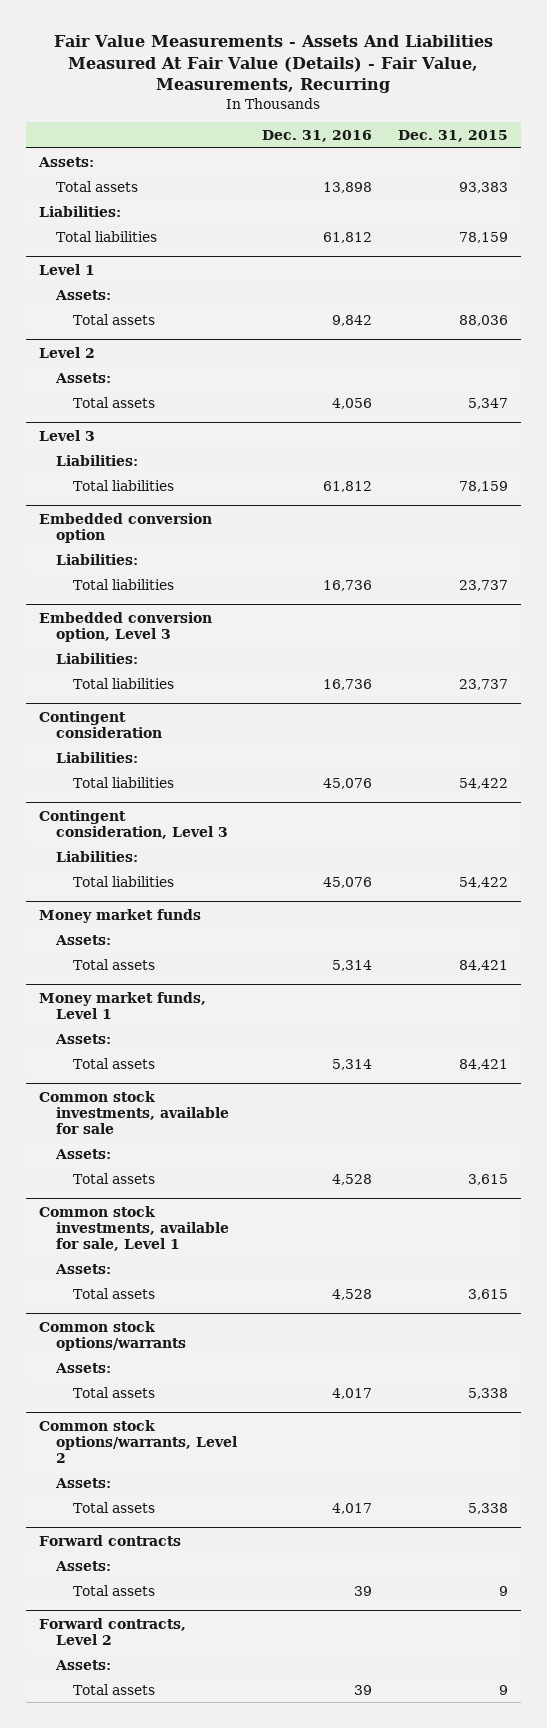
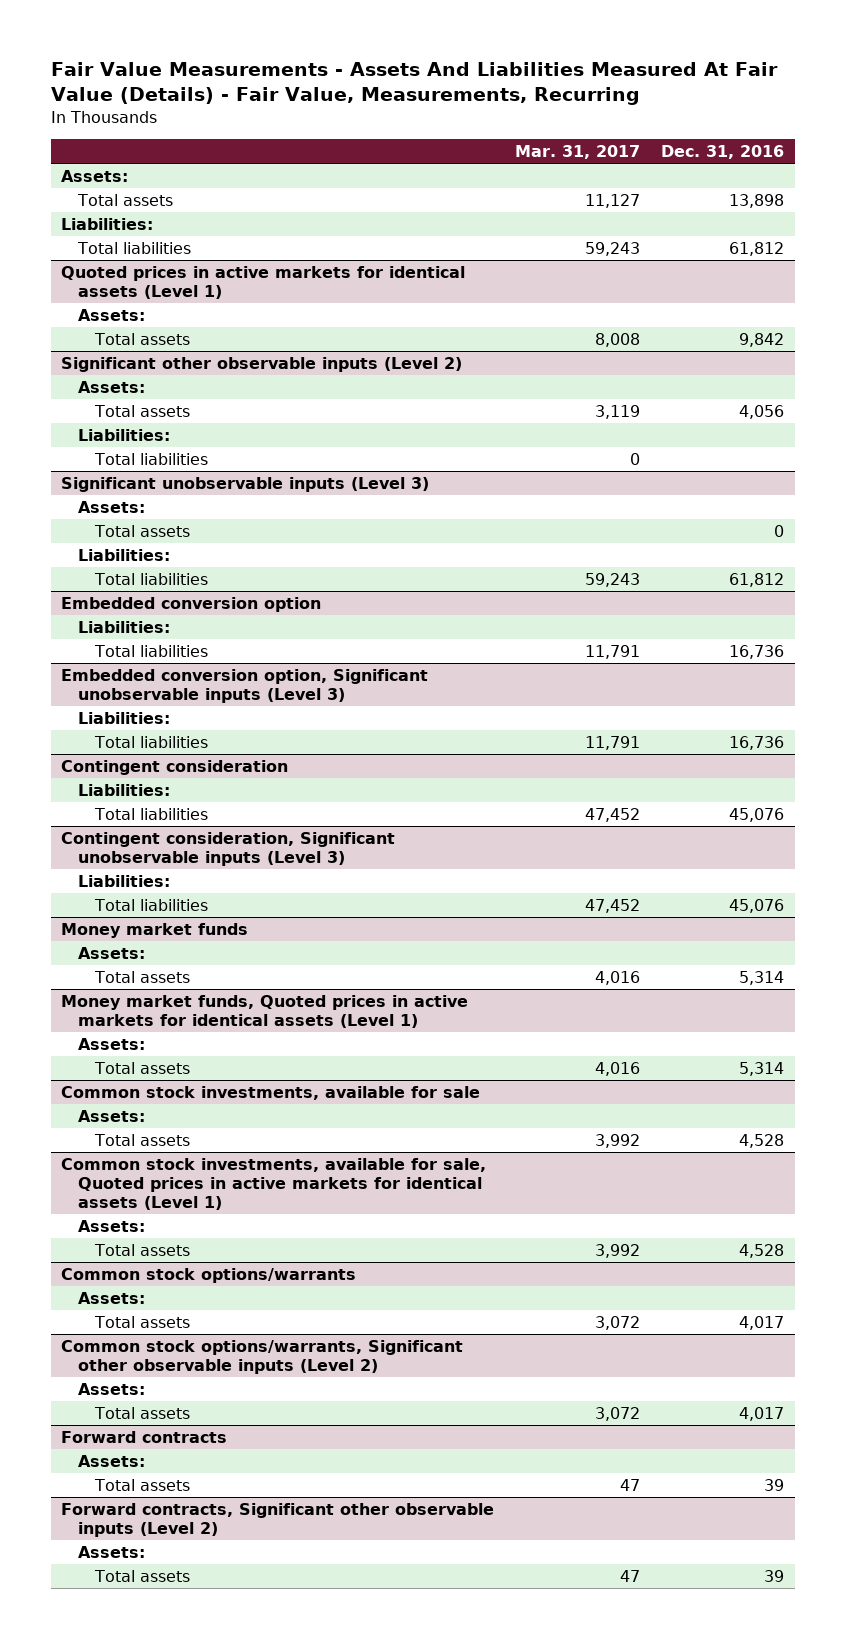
- | Dec. 31, 2016 | Dec. 31, 2015
+ | Mar. 31, 2017 | Dec. 31, 2016
- Level 1
+ Quoted prices in active markets for identical assets (Level 1)
- Level 2
+ Significant other observable inputs (Level 2)
- Level 3
+ Total liabilities | 0 |
+ Significant unobservable inputs (Level 3)
+ Assets:
+ Total assets | | 0
+ Liabilities:
- Embedded conversion option, Level 3
+ Embedded conversion option, Significant unobservable inputs (Level 3)
- Contingent consideration, Level 3
+ Contingent consideration, Significant unobservable inputs (Level 3)
- Money market funds, Level 1
+ Money market funds, Quoted prices in active markets for identical assets (Level 1)
- Common stock investments, available for sale, Level 1
+ Common stock investments, available for sale, Quoted prices in active markets for identical assets (Level 1)
- Common stock options/warrants, Level 2
+ Common stock options/warrants, Significant other observable inputs (Level 2)
- Forward contracts, Level 2
+ Forward contracts, Significant other observable inputs (Level 2)

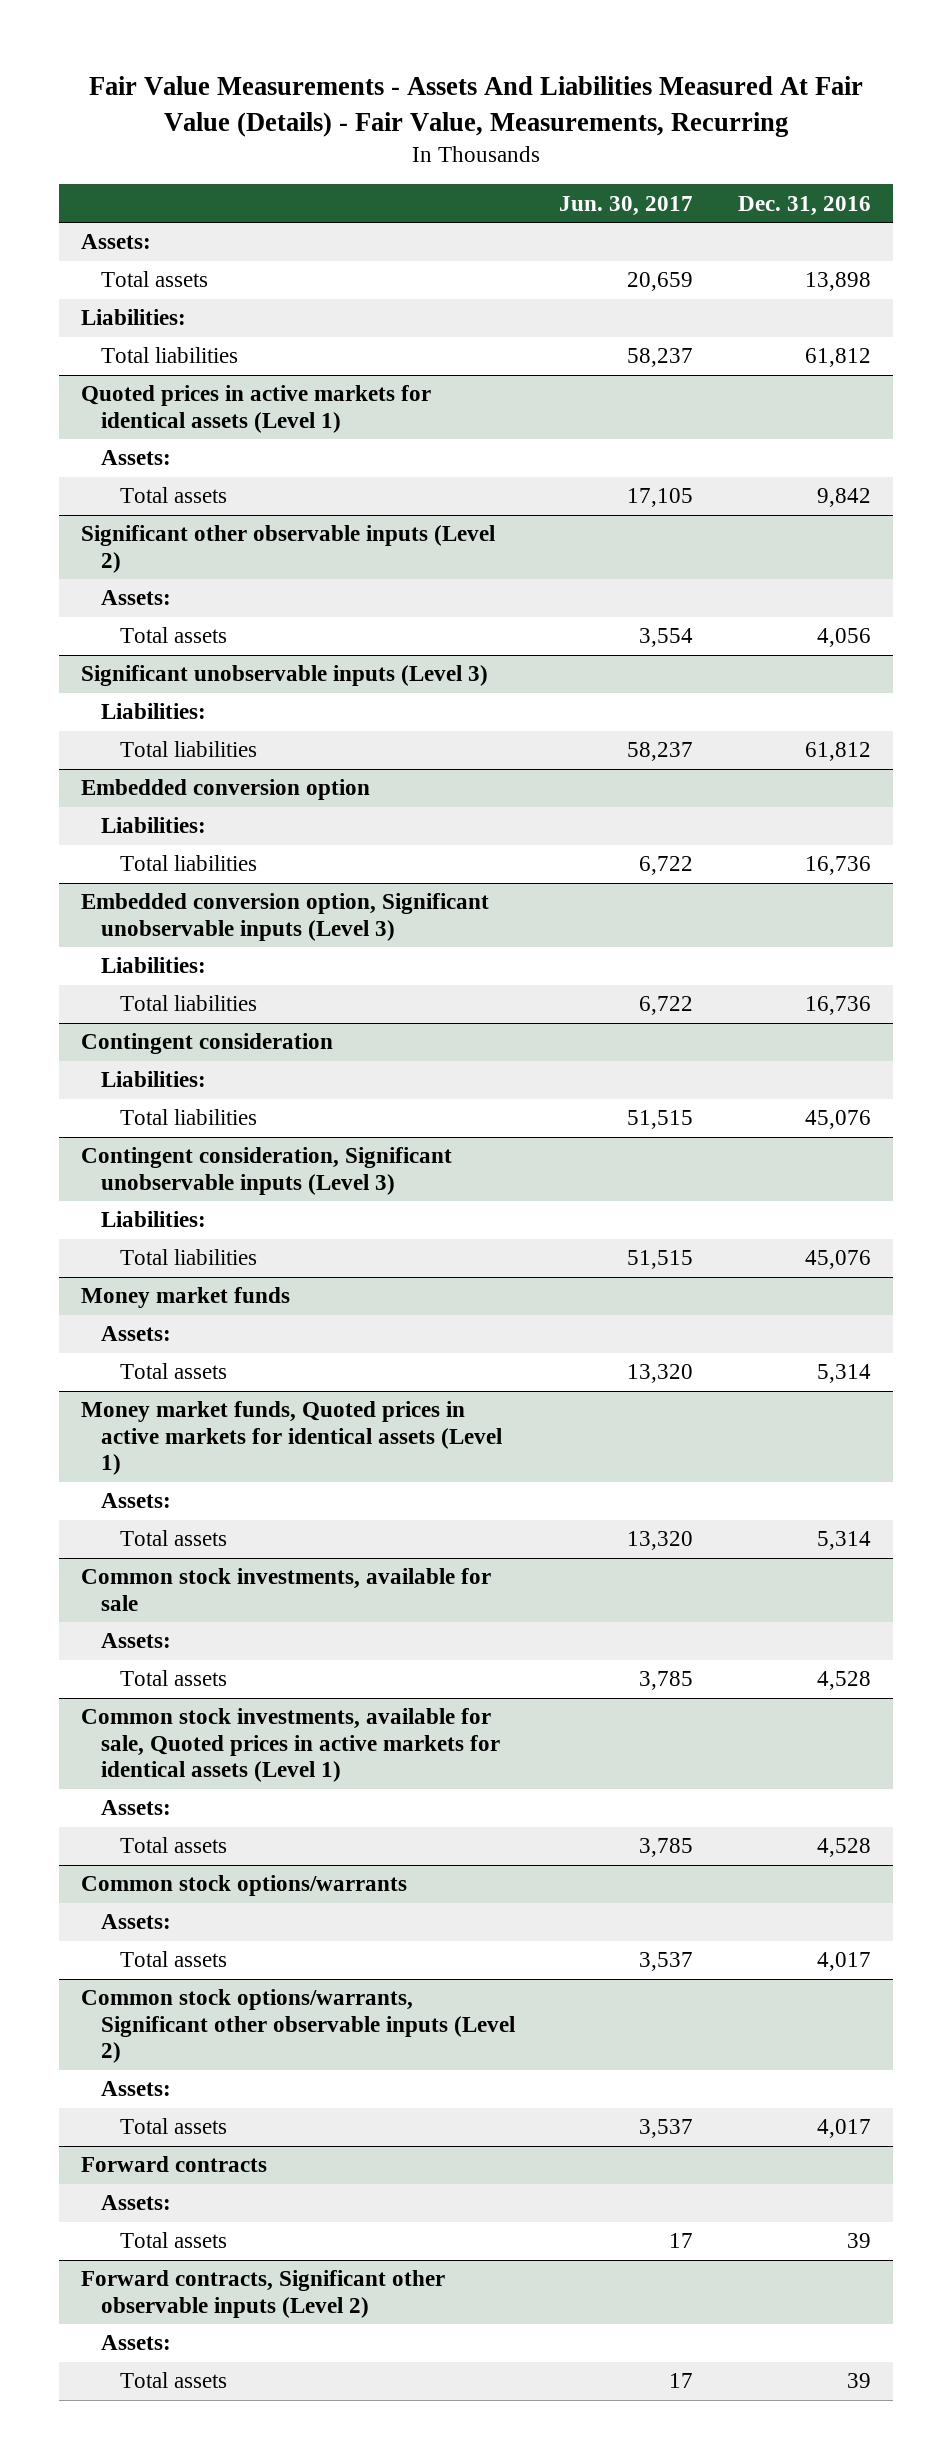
- | Mar. 31, 2017 | Dec. 31, 2016
+ | Jun. 30, 2017 | Dec. 31, 2016
@ Significant other observable inputs (Level 2)
- Liabilities:
- Total liabilities | 0 |
@ Significant unobservable inputs (Level 3)
- Assets:
- Total assets | | 0

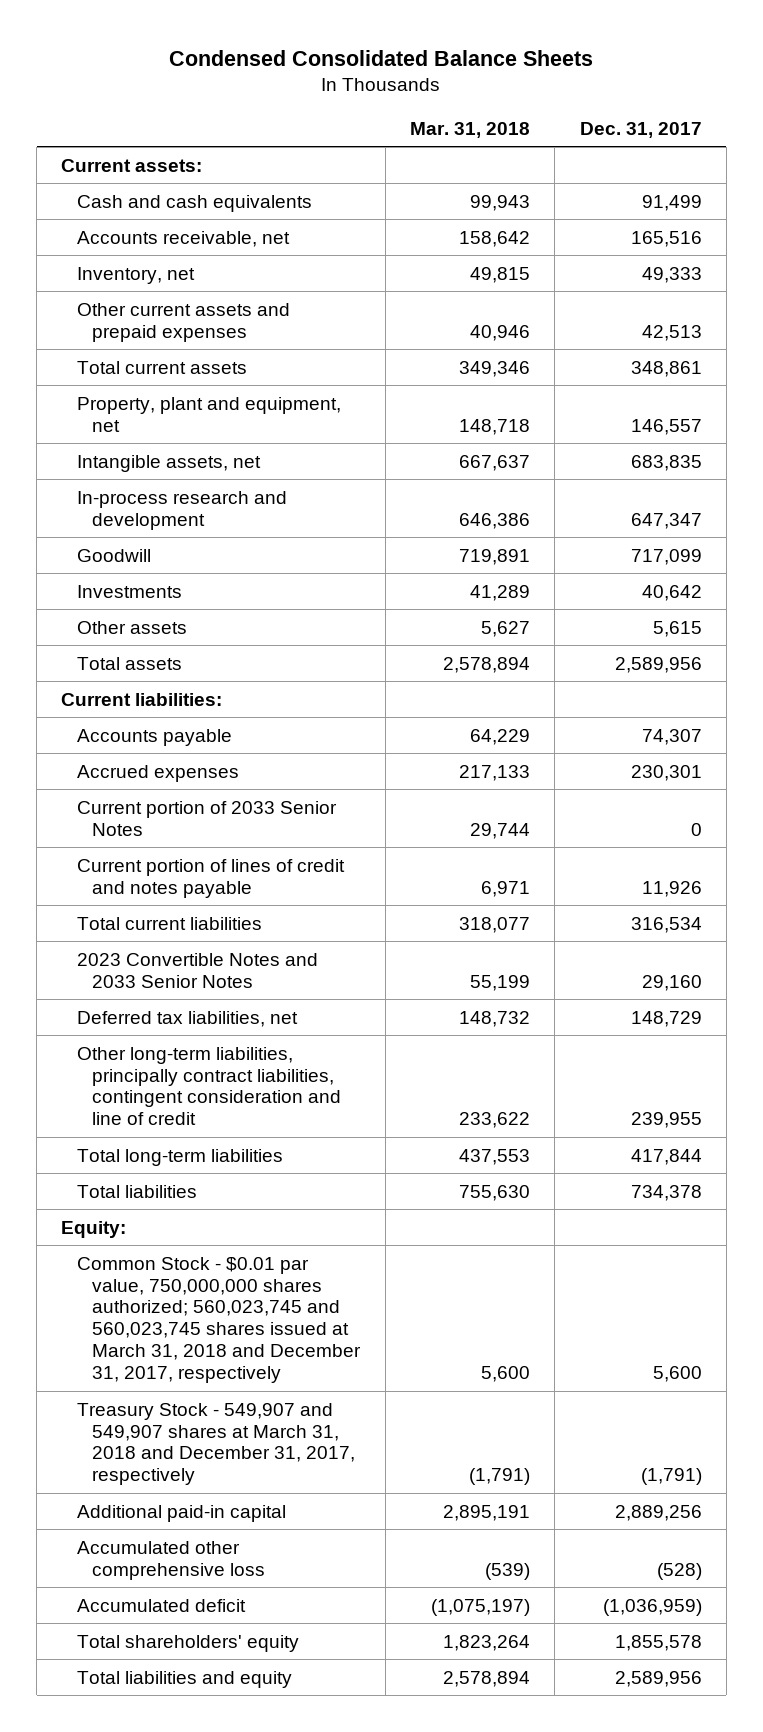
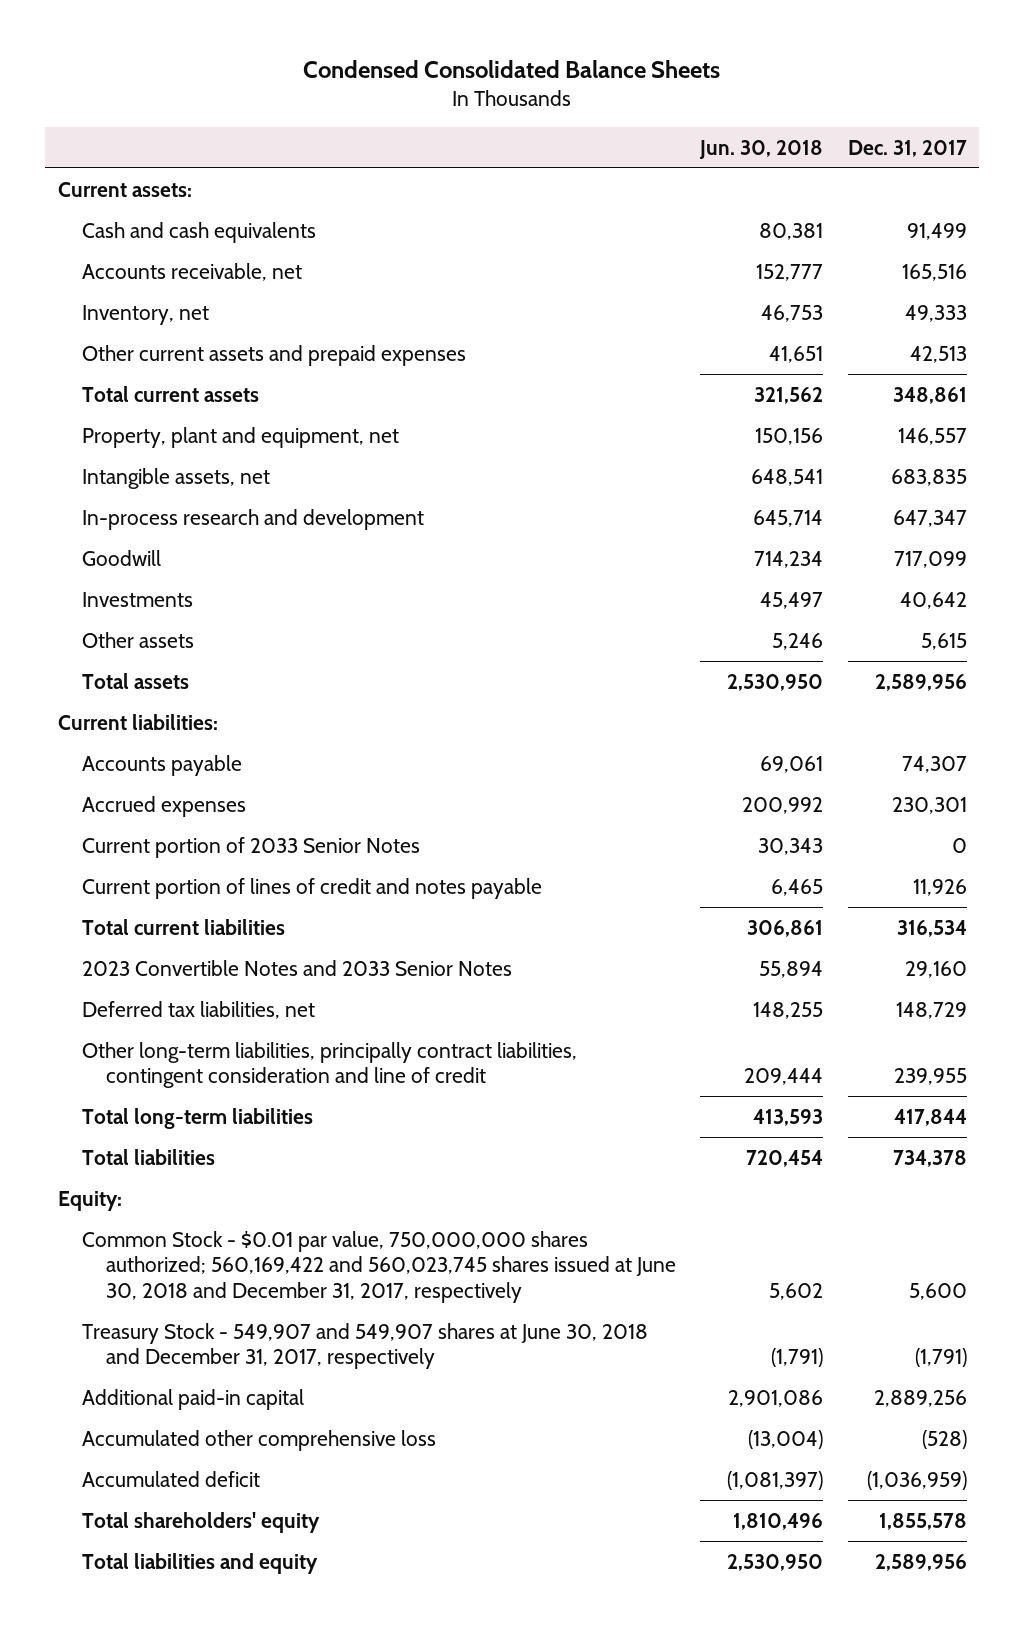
- | Mar. 31, 2018 | Dec. 31, 2017
+ | Jun. 30, 2018 | Dec. 31, 2017
- Common Stock - $0.01 par value, 750,000,000 shares authorized; 560,023,745 and 560,023,745 shares issued at March 31, 2018 and December 31, 2017, respectively | 5,600 | 5,600
- Treasury Stock - 549,907 and 549,907 shares at March 31, 2018 and December 31, 2017, respectively | (1,791) | (1,791)
+ Common Stock - $0.01 par value, 750,000,000 shares authorized; 560,169,422 and 560,023,745 shares issued at June 30, 2018 and December 31, 2017, respectively | 5,602 | 5,600
+ Treasury Stock - 549,907 and 549,907 shares at June 30, 2018 and December 31, 2017, respectively | (1,791) | (1,791)

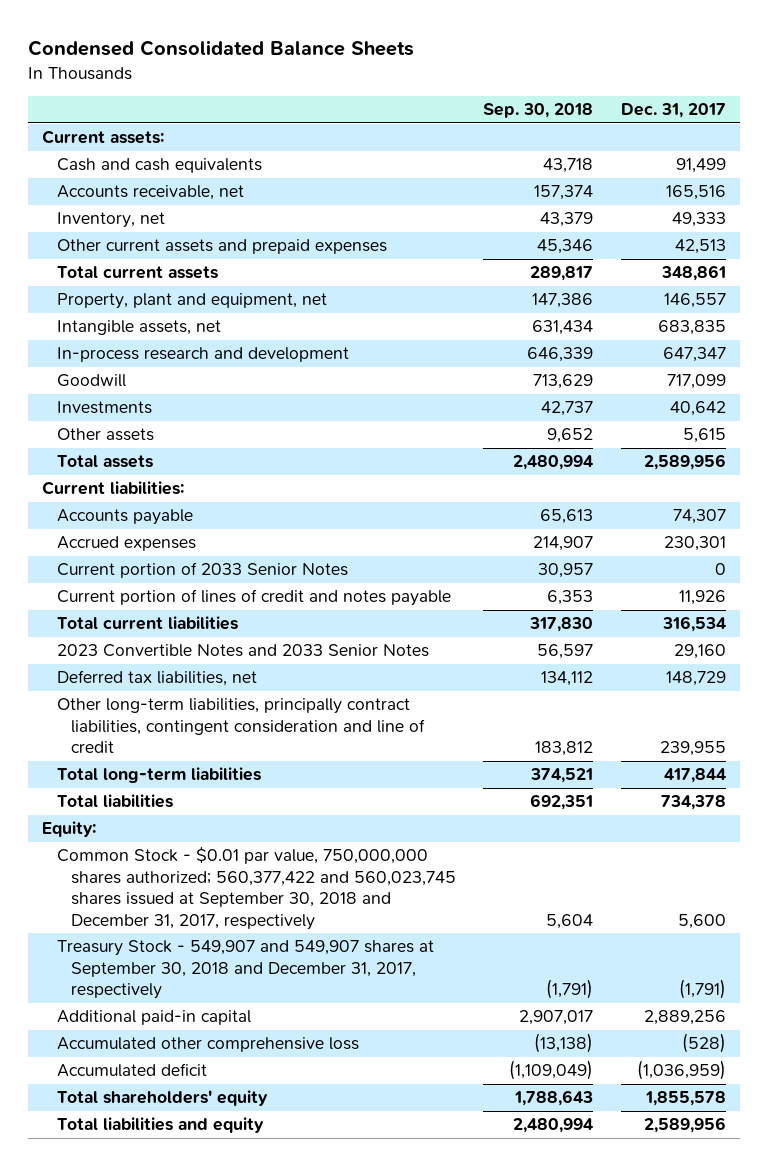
- | Jun. 30, 2018 | Dec. 31, 2017
+ | Sep. 30, 2018 | Dec. 31, 2017
- Common Stock - $0.01 par value, 750,000,000 shares authorized; 560,169,422 and 560,023,745 shares issued at June 30, 2018 and December 31, 2017, respectively | 5,602 | 5,600
- Treasury Stock - 549,907 and 549,907 shares at June 30, 2018 and December 31, 2017, respectively | (1,791) | (1,791)
+ Common Stock - $0.01 par value, 750,000,000 shares authorized; 560,377,422 and 560,023,745 shares issued at September 30, 2018 and December 31, 2017, respectively | 5,604 | 5,600
+ Treasury Stock - 549,907 and 549,907 shares at September 30, 2018 and December 31, 2017, respectively | (1,791) | (1,791)

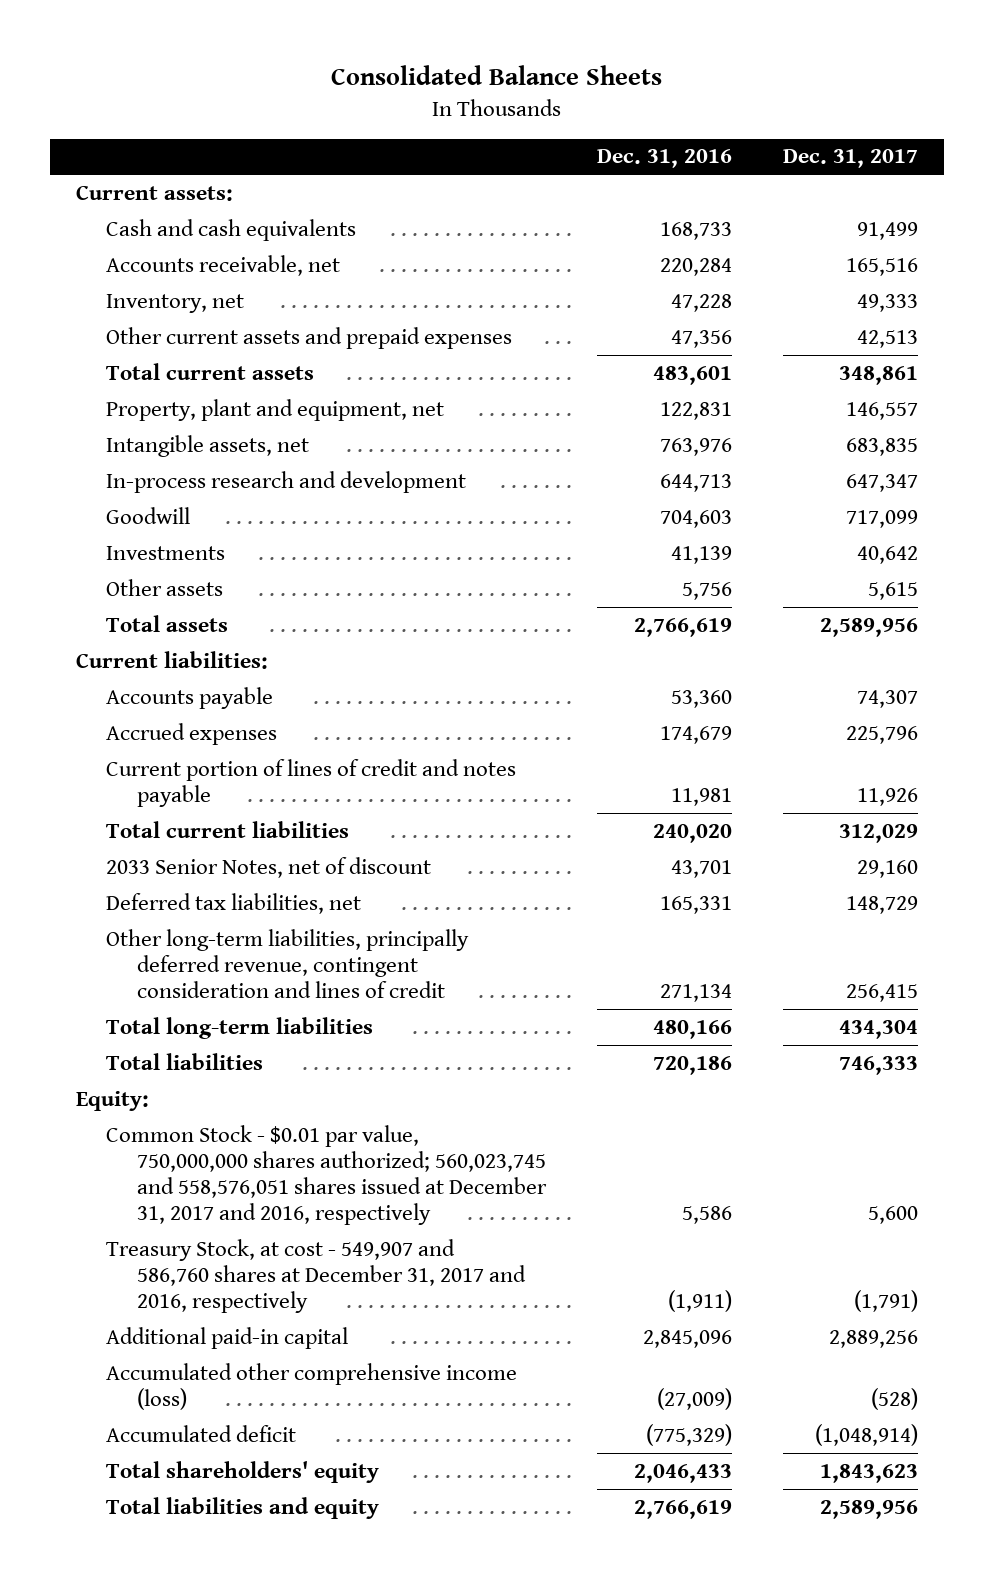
- Condensed Consolidated Balance Sheets
+ Consolidated Balance Sheets
- | Sep. 30, 2018 | Dec. 31, 2017
+ | Dec. 31, 2016 | Dec. 31, 2017
- Accrued expenses | 214,907 | 230,301
- Current portion of 2033 Senior Notes | 30,957 | 0
+ Accrued expenses | 174,679 | 225,796
- Total current liabilities | 317,830 | 316,534
- 2023 Convertible Notes and 2033 Senior Notes | 56,597 | 29,160
+ Total current liabilities | 240,020 | 312,029
+ 2033 Senior Notes, net of discount | 43,701 | 29,160
- Other long-term liabilities, principally contract liabilities, contingent consideration and line of credit | 183,812 | 239,955
- Total long-term liabilities | 374,521 | 417,844
- Total liabilities | 692,351 | 734,378
+ Other long-term liabilities, principally deferred revenue, contingent consideration and lines of credit | 271,134 | 256,415
+ Total long-term liabilities | 480,166 | 434,304
+ Total liabilities | 720,186 | 746,333
- Common Stock - $0.01 par value, 750,000,000 shares authorized; 560,377,422 and 560,023,745 shares issued at September 30, 2018 and December 31, 2017, respectively | 5,604 | 5,600
- Treasury Stock - 549,907 and 549,907 shares at September 30, 2018 and December 31, 2017, respectively | (1,791) | (1,791)
+ Common Stock - $0.01 par value, 750,000,000 shares authorized; 560,023,745 and 558,576,051 shares issued at December 31, 2017 and 2016, respectively | 5,586 | 5,600
+ Treasury Stock, at cost - 549,907 and 586,760 shares at December 31, 2017 and 2016, respectively | (1,911) | (1,791)
- Accumulated other comprehensive loss | (13,138) | (528)
- Accumulated deficit | (1,109,049) | (1,036,959)
- Total shareholders' equity | 1,788,643 | 1,855,578
+ Accumulated other comprehensive income (loss) | (27,009) | (528)
+ Accumulated deficit | (775,329) | (1,048,914)
+ Total shareholders' equity | 2,046,433 | 1,843,623

